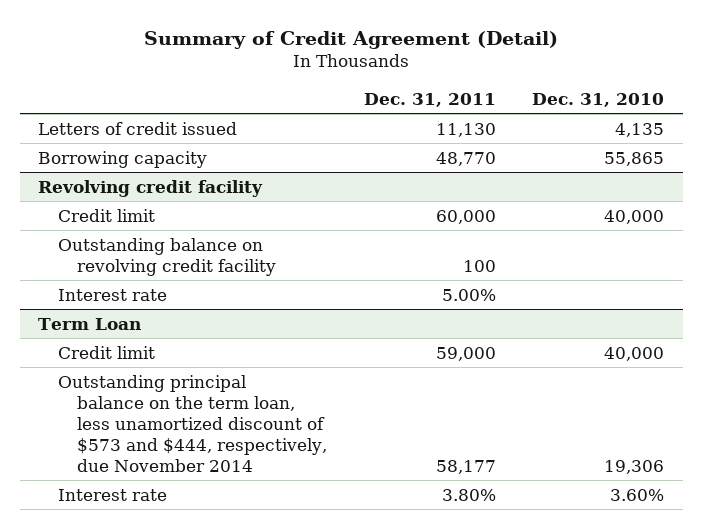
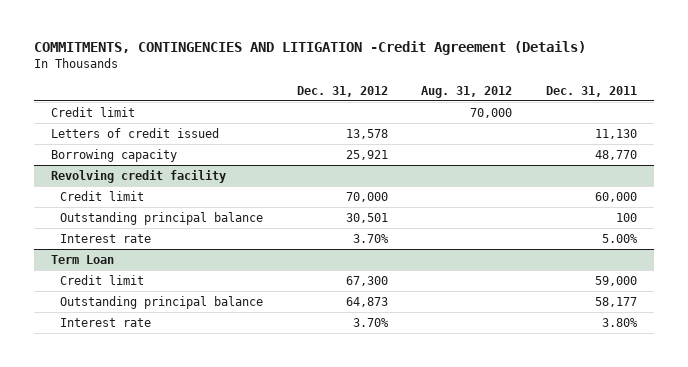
- Summary of Credit Agreement (Detail)
+ COMMITMENTS, CONTINGENCIES AND LITIGATION -Credit Agreement (Details)
- | Dec. 31, 2011 | Dec. 31, 2010
+ | Dec. 31, 2012 | Aug. 31, 2012 | Dec. 31, 2011
+ Credit limit | | 70,000 |
@ Revolving credit facility
- Outstanding balance on revolving credit facility | 100 |
+ Outstanding principal balance | 30,501 | | 100
@ Term Loan
- Outstanding principal balance on the term loan, less unamortized discount of $573 and $444, respectively, due November 2014 | 58,177 | 19,306
+ Outstanding principal balance | 64,873 | | 58,177

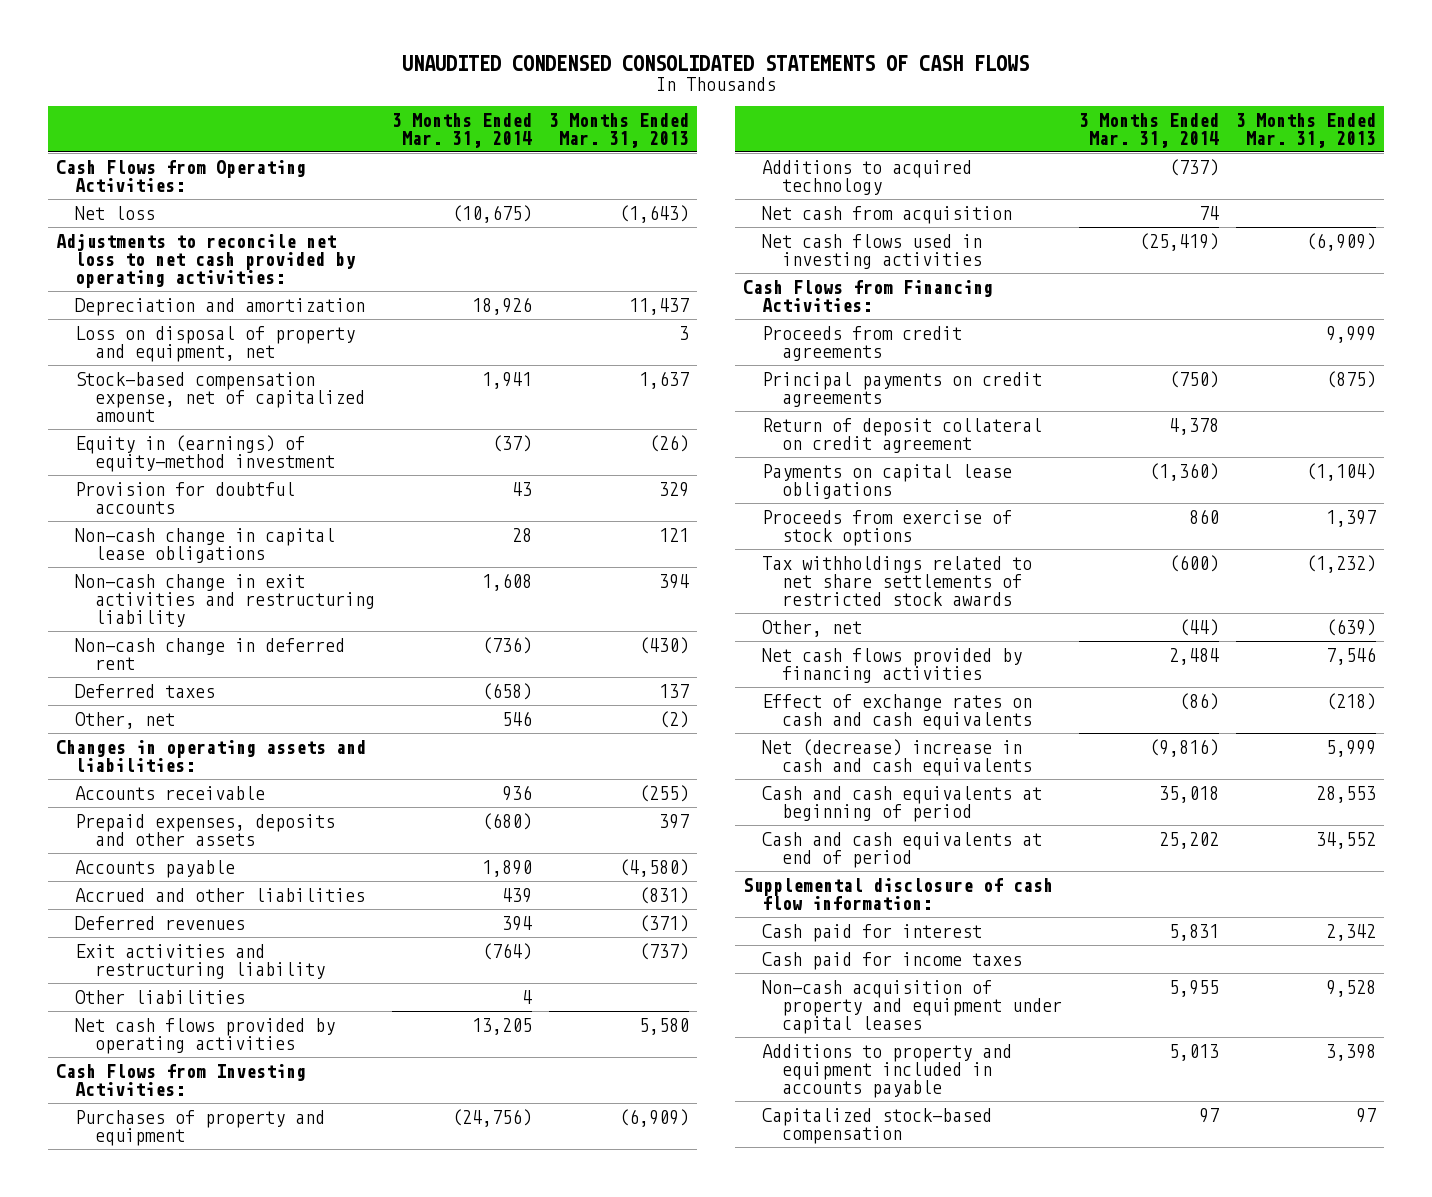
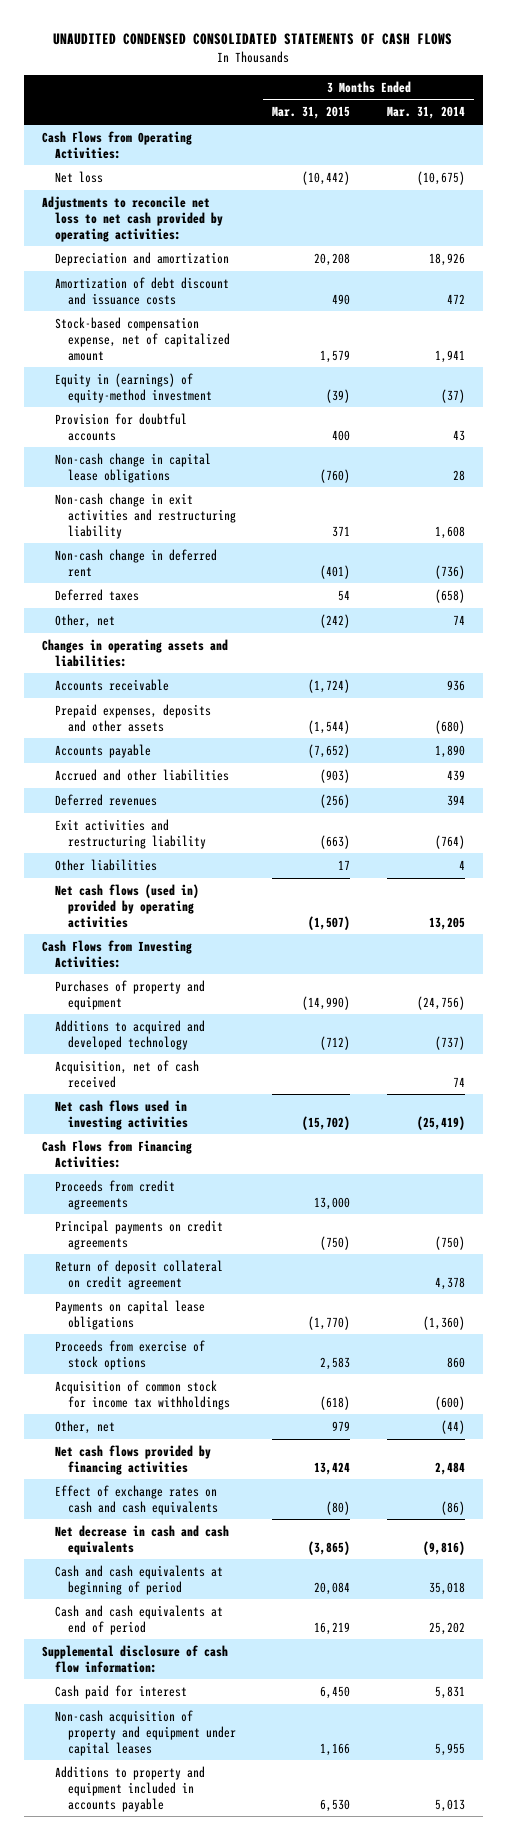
- | 3 Months Ended Mar. 31, 2014 | 3 Months Ended Mar. 31, 2013
+ | 3 Months Ended Mar. 31, 2015 | 3 Months Ended Mar. 31, 2014
- Loss on disposal of property and equipment, net | | 3
+ Amortization of debt discount and issuance costs | 490 | 472
- Other, net | 546 | (2)
+ Other, net | (242) | 74
- Net cash flows provided by operating activities | 13,205 | 5,580
+ Net cash flows (used in) provided by operating activities | (1,507) | 13,205
- Additions to acquired technology | (737) |
- Net cash from acquisition | 74 |
+ Additions to acquired and developed technology | (712) | (737)
+ Acquisition, net of cash received | | 74
- Tax withholdings related to net share settlements of restricted stock awards | (600) | (1,232)
+ Acquisition of common stock for income tax withholdings | (618) | (600)
- Net (decrease) increase in cash and cash equivalents | (9,816) | 5,999
+ Net decrease in cash and cash equivalents | (3,865) | (9,816)
- Cash paid for income taxes
- Capitalized stock-based compensation | 97 | 97

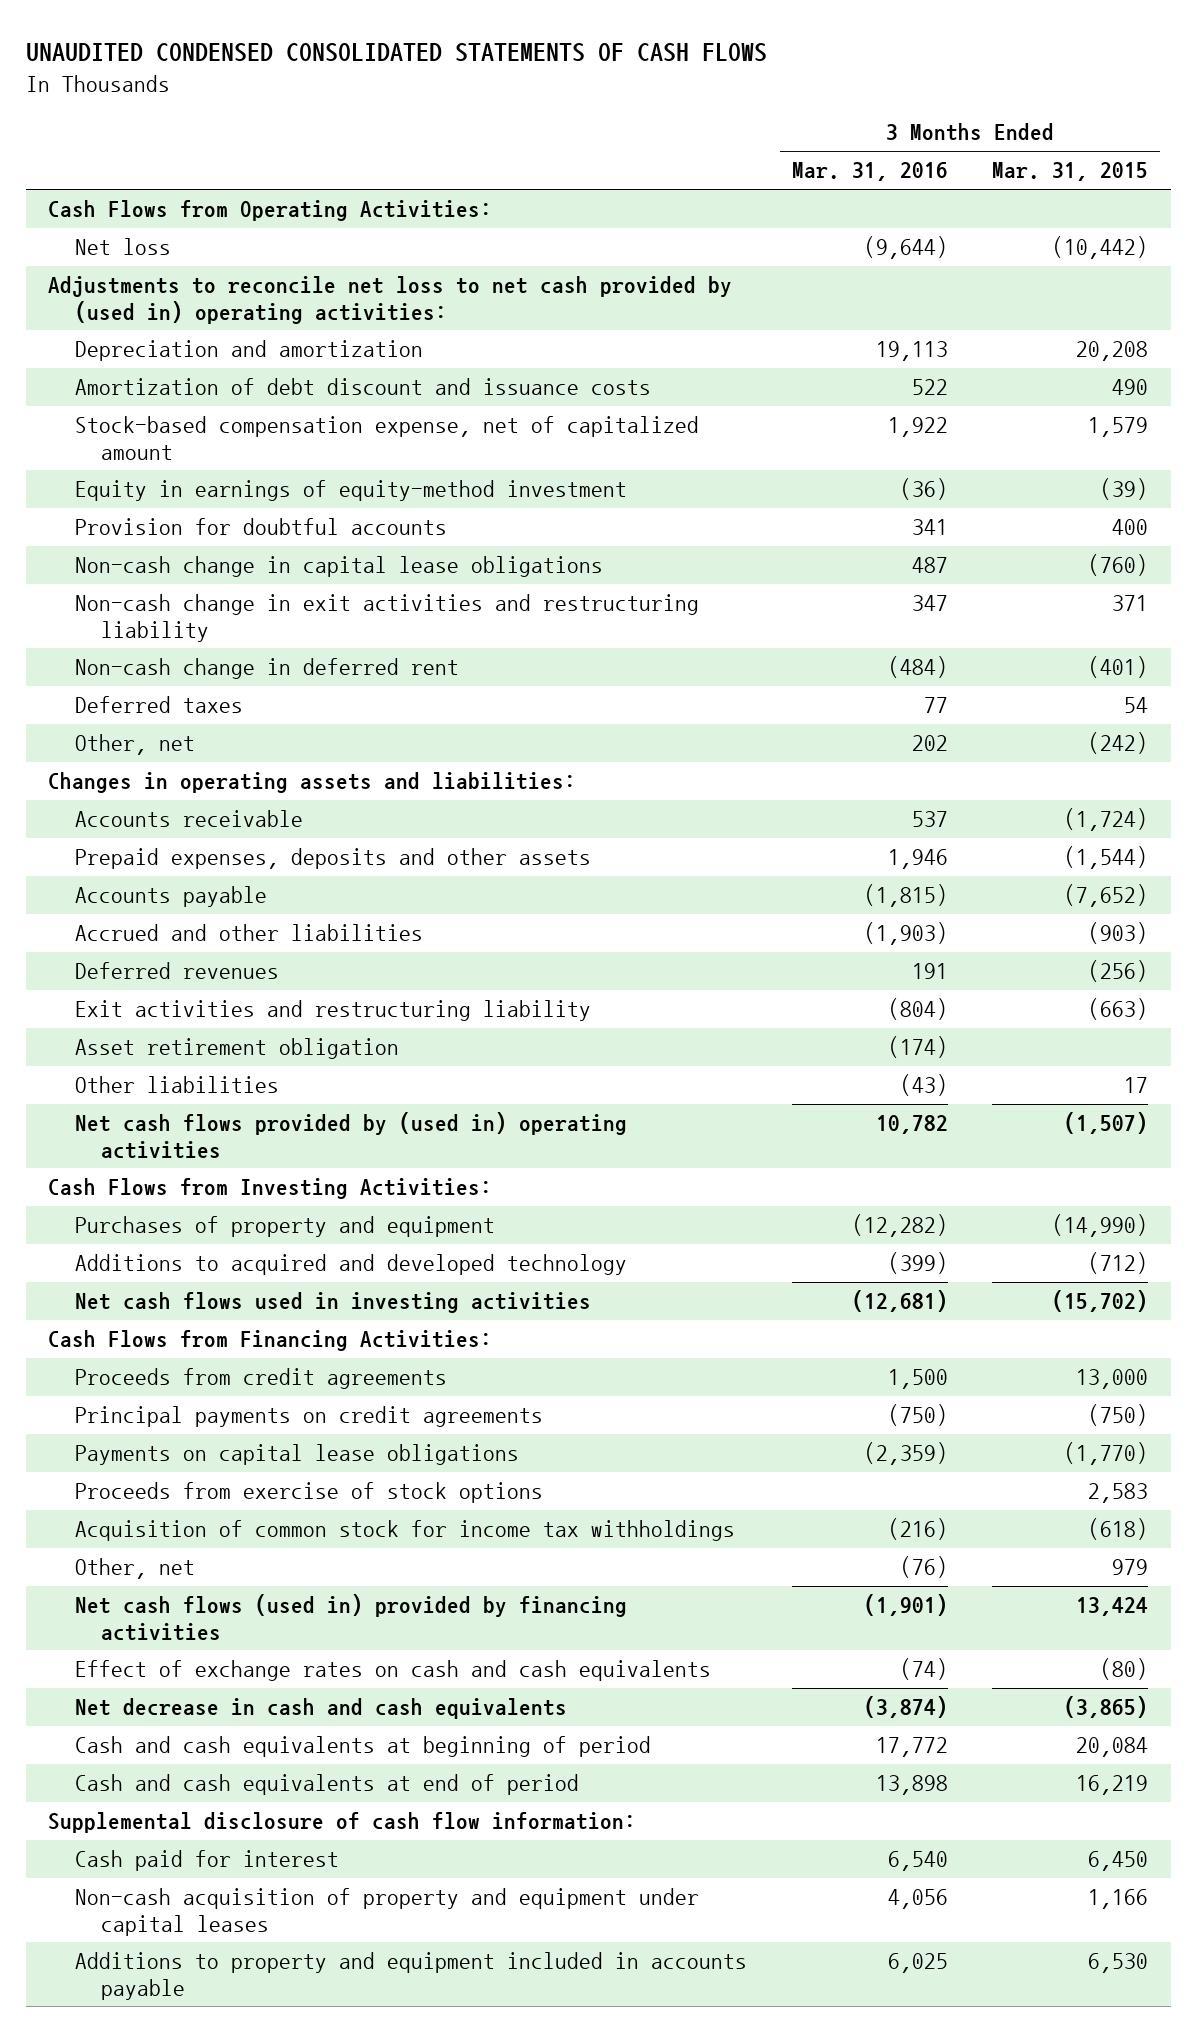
- | 3 Months Ended Mar. 31, 2015 | 3 Months Ended Mar. 31, 2014
+ | 3 Months Ended Mar. 31, 2016 | 3 Months Ended Mar. 31, 2015
- Adjustments to reconcile net loss to net cash provided by operating activities:
+ Adjustments to reconcile net loss to net cash provided by (used in) operating activities:
- Equity in (earnings) of equity-method investment | (39) | (37)
+ Equity in earnings of equity-method investment | (36) | (39)
+ Asset retirement obligation | (174) |
- Net cash flows (used in) provided by operating activities | (1,507) | 13,205
+ Net cash flows provided by (used in) operating activities | 10,782 | (1,507)
- Acquisition, net of cash received | | 74
- Return of deposit collateral on credit agreement | | 4,378
- Net cash flows provided by financing activities | 13,424 | 2,484
+ Net cash flows (used in) provided by financing activities | (1,901) | 13,424

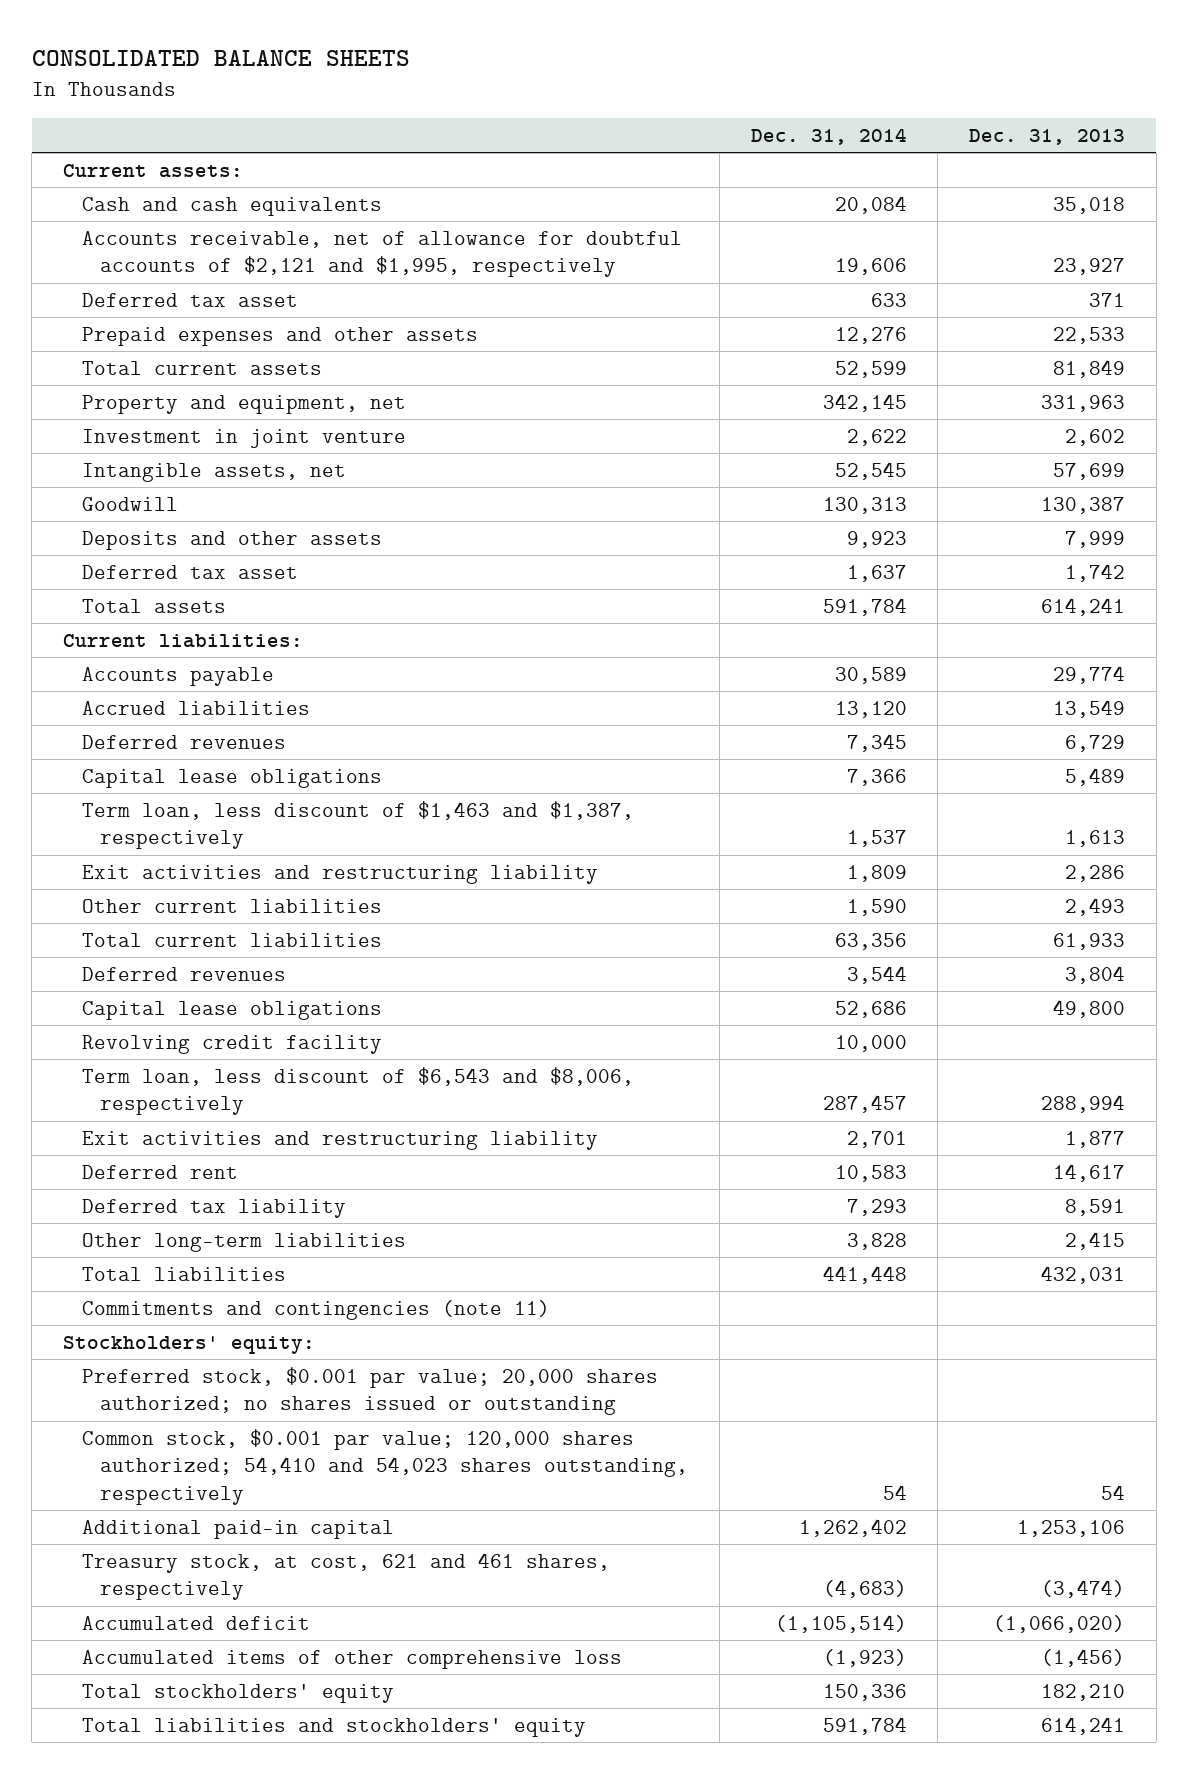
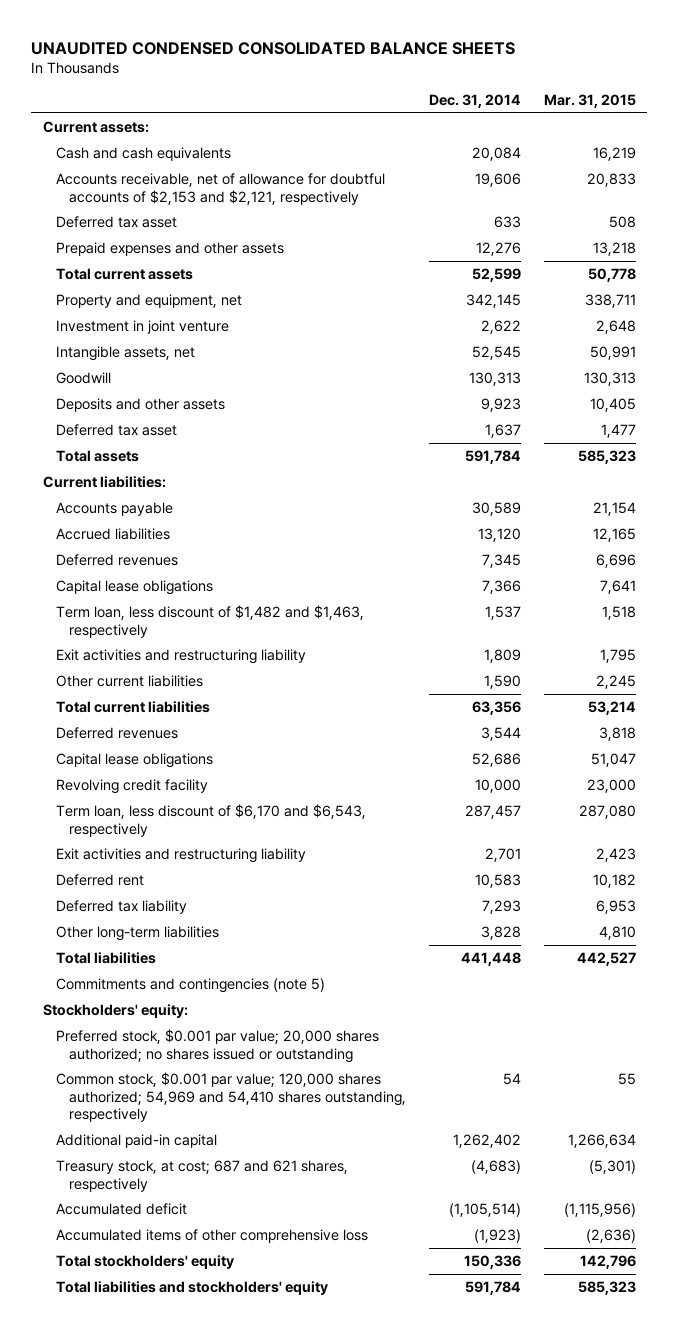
- CONSOLIDATED BALANCE SHEETS
+ UNAUDITED CONDENSED CONSOLIDATED BALANCE SHEETS
- | Dec. 31, 2014 | Dec. 31, 2013
+ | Dec. 31, 2014 | Mar. 31, 2015
- Accounts receivable, net of allowance for doubtful accounts of $2,121 and $1,995, respectively | 19,606 | 23,927
+ Accounts receivable, net of allowance for doubtful accounts of $2,153 and $2,121, respectively | 19,606 | 20,833
- Term loan, less discount of $1,463 and $1,387, respectively | 1,537 | 1,613
+ Term loan, less discount of $1,482 and $1,463, respectively | 1,537 | 1,518
- Term loan, less discount of $6,543 and $8,006, respectively | 287,457 | 288,994
+ Term loan, less discount of $6,170 and $6,543, respectively | 287,457 | 287,080
- Commitments and contingencies (note 11)
+ Commitments and contingencies (note 5)
- Common stock, $0.001 par value; 120,000 shares authorized; 54,410 and 54,023 shares outstanding, respectively | 54 | 54
+ Common stock, $0.001 par value; 120,000 shares authorized; 54,969 and 54,410 shares outstanding, respectively | 54 | 55
- Treasury stock, at cost, 621 and 461 shares, respectively | (4,683) | (3,474)
+ Treasury stock, at cost; 687 and 621 shares, respectively | (4,683) | (5,301)

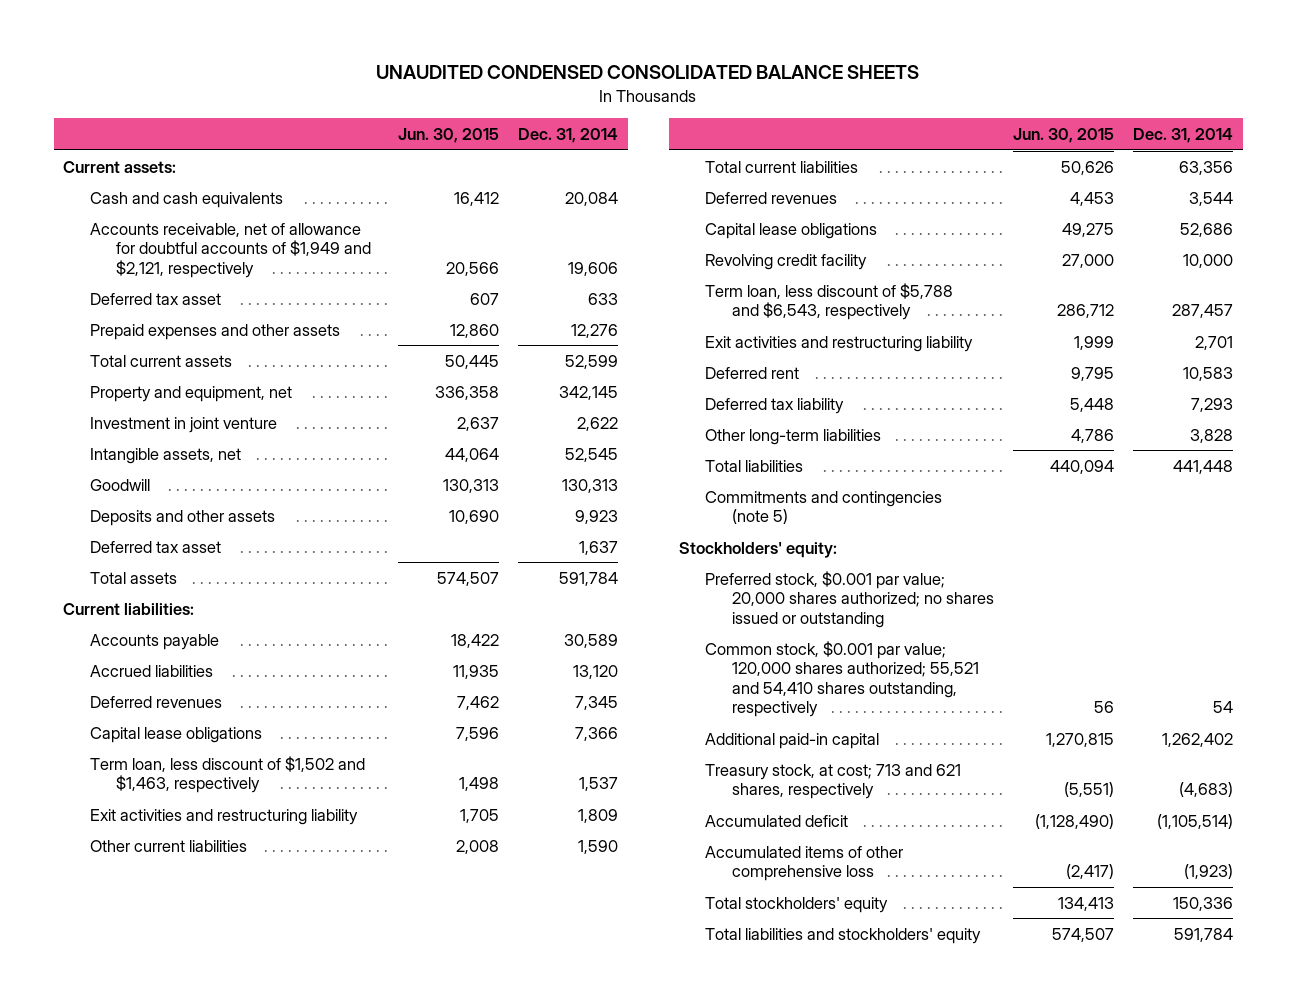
- | Dec. 31, 2014 | Mar. 31, 2015
+ | Jun. 30, 2015 | Dec. 31, 2014
- Accounts receivable, net of allowance for doubtful accounts of $2,153 and $2,121, respectively | 19,606 | 20,833
+ Accounts receivable, net of allowance for doubtful accounts of $1,949 and $2,121, respectively | 20,566 | 19,606
- Term loan, less discount of $1,482 and $1,463, respectively | 1,537 | 1,518
+ Term loan, less discount of $1,502 and $1,463, respectively | 1,498 | 1,537
- Term loan, less discount of $6,170 and $6,543, respectively | 287,457 | 287,080
+ Term loan, less discount of $5,788 and $6,543, respectively | 286,712 | 287,457
- Common stock, $0.001 par value; 120,000 shares authorized; 54,969 and 54,410 shares outstanding, respectively | 54 | 55
+ Common stock, $0.001 par value; 120,000 shares authorized; 55,521 and 54,410 shares outstanding, respectively | 56 | 54
- Treasury stock, at cost; 687 and 621 shares, respectively | (4,683) | (5,301)
+ Treasury stock, at cost; 713 and 621 shares, respectively | (5,551) | (4,683)

